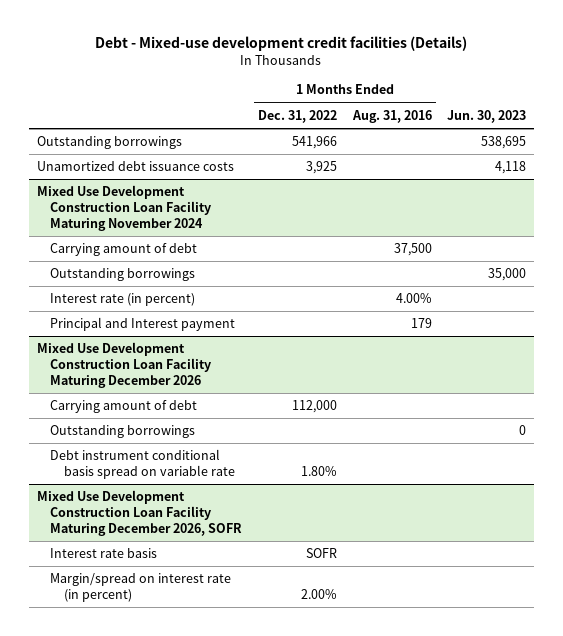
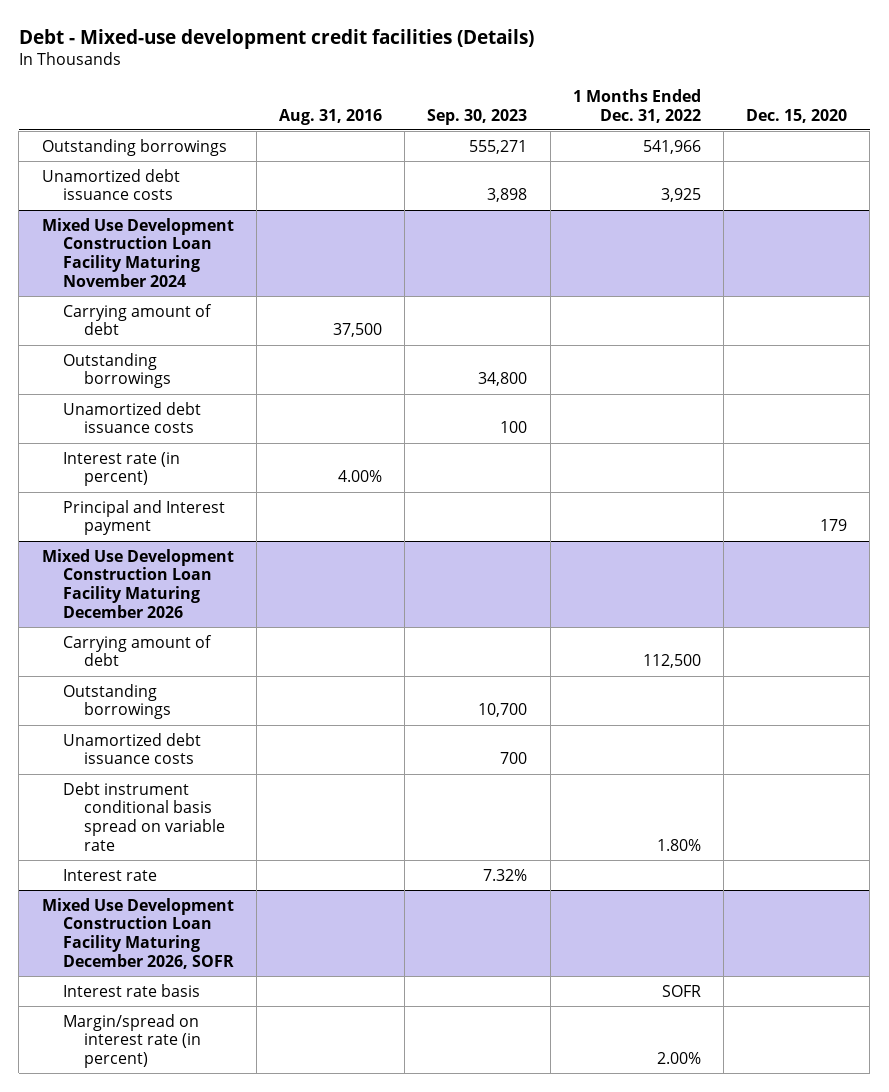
- | 1 Months Ended Dec. 31, 2022 | 1 Months Ended Aug. 31, 2016 | Jun. 30, 2023
+ | Aug. 31, 2016 | Sep. 30, 2023 | 1 Months Ended Dec. 31, 2022 | Dec. 15, 2020
@ Mixed Use Development Construction Loan Facility Maturing November 2024
+ Unamortized debt issuance costs | | 100 | |
@ Mixed Use Development Construction Loan Facility Maturing December 2026
- Carrying amount of debt | 112,000 | |
+ Carrying amount of debt | | | 112,500 |
+ Unamortized debt issuance costs | | 700 | |
+ Interest rate | | 7.32% | |

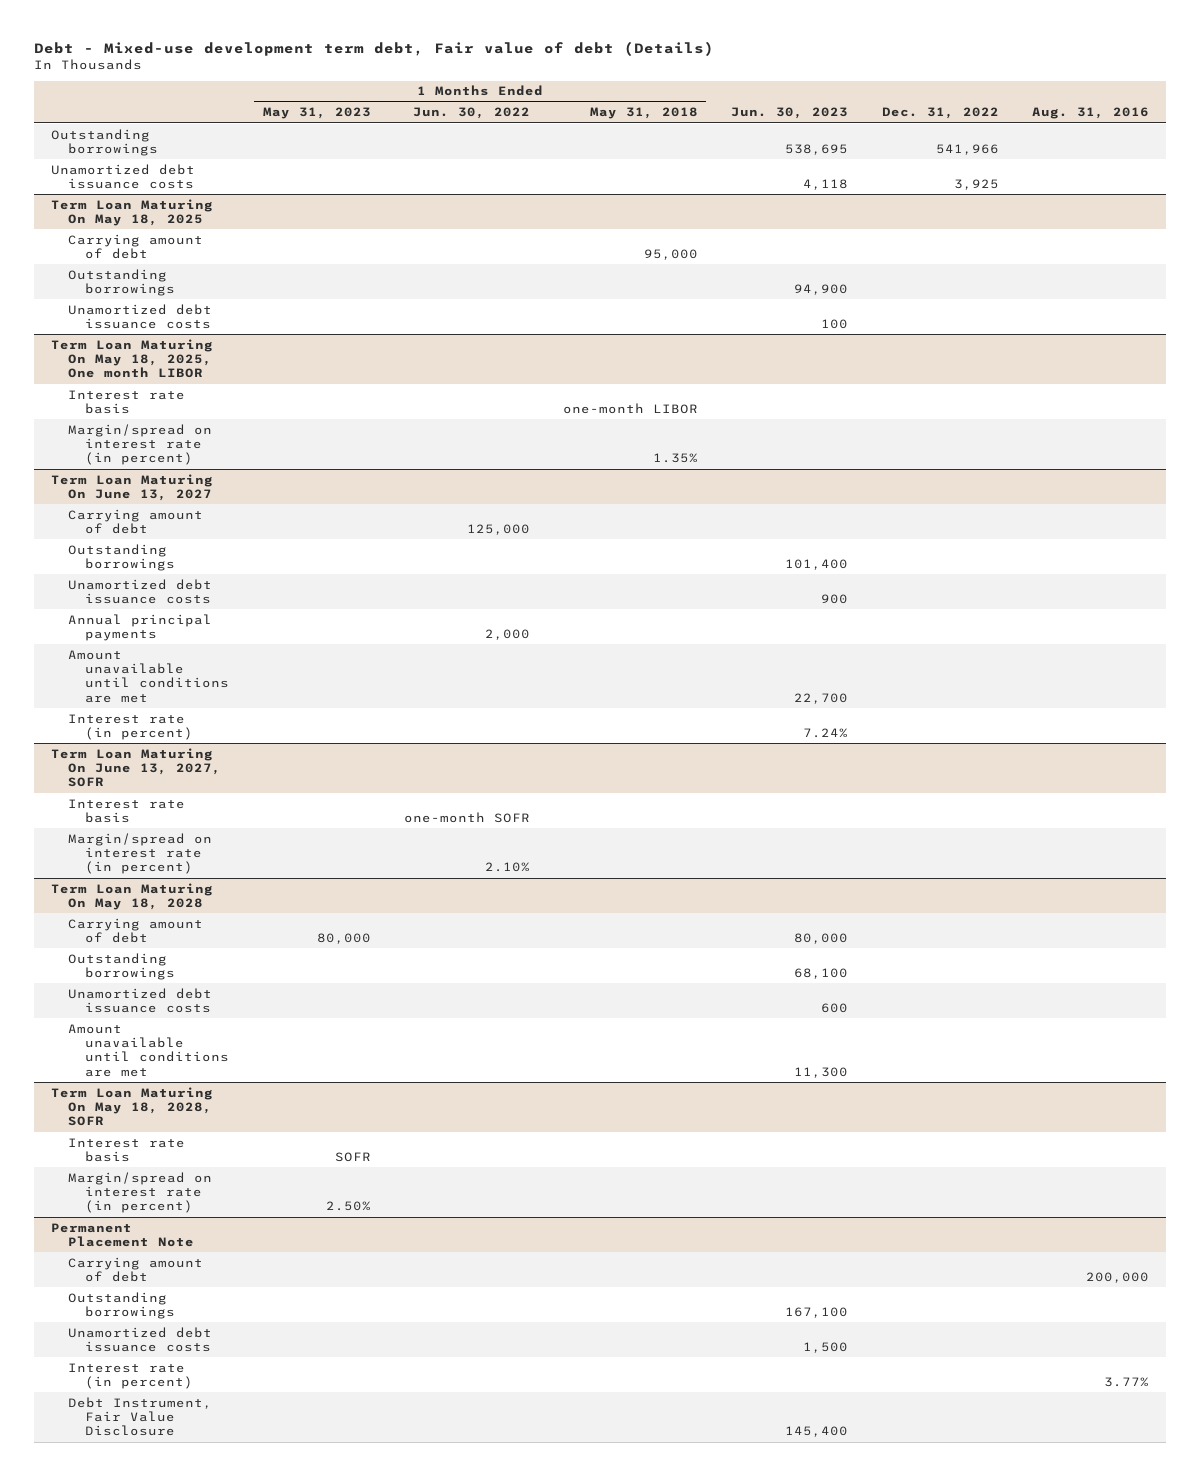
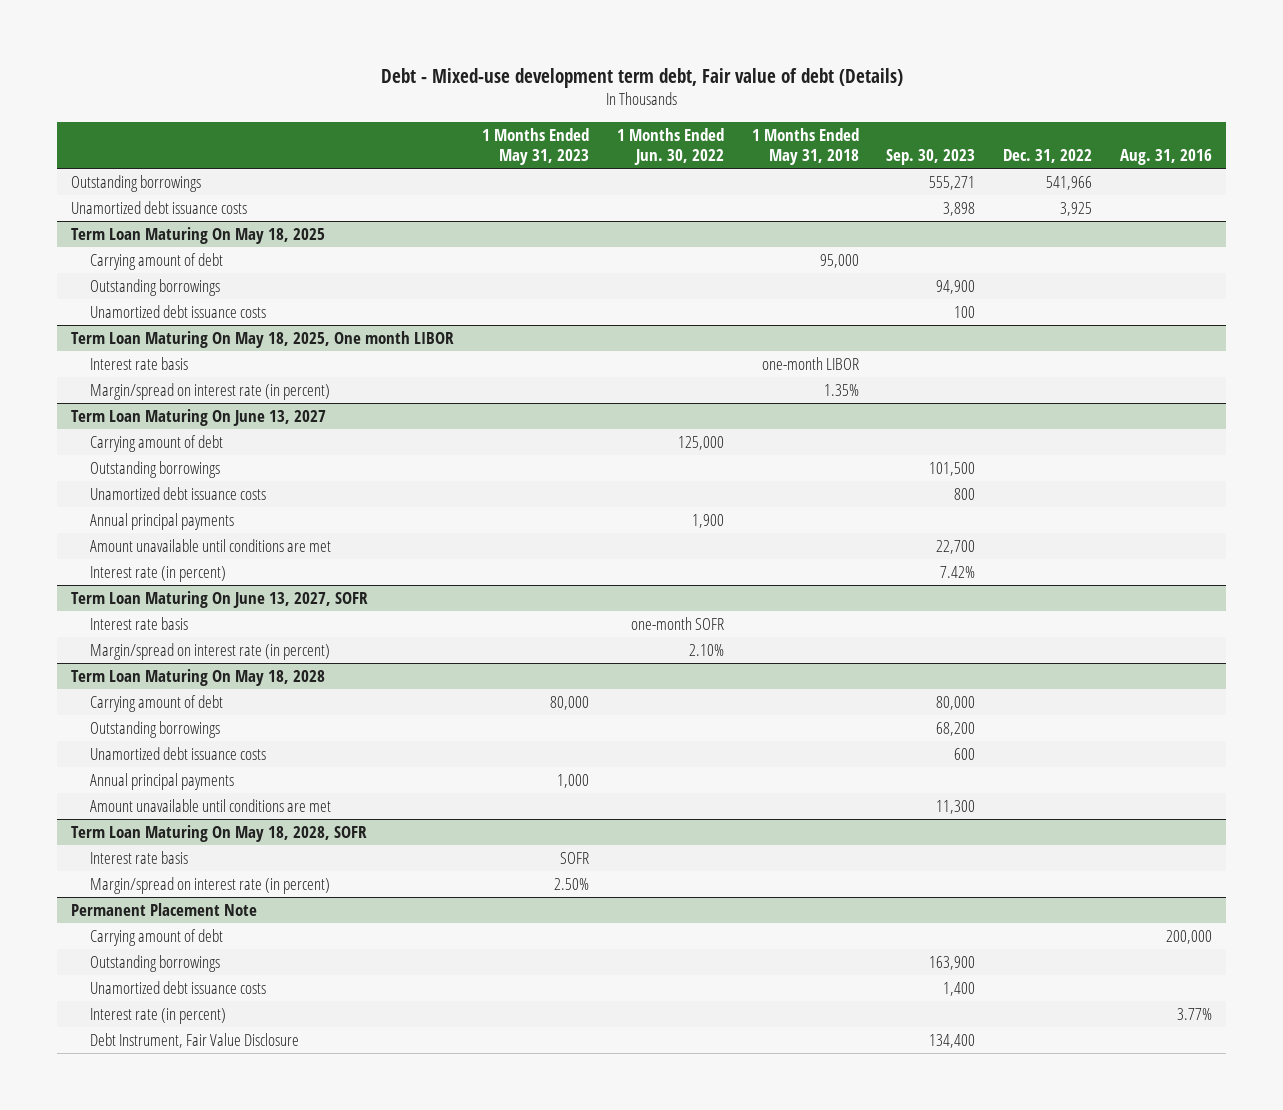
- | 1 Months Ended May 31, 2023 | 1 Months Ended Jun. 30, 2022 | 1 Months Ended May 31, 2018 | Jun. 30, 2023 | Dec. 31, 2022 | Aug. 31, 2016
+ | 1 Months Ended May 31, 2023 | 1 Months Ended Jun. 30, 2022 | 1 Months Ended May 31, 2018 | Sep. 30, 2023 | Dec. 31, 2022 | Aug. 31, 2016
@ Term Loan Maturing On June 13, 2027
- Annual principal payments | | 2,000 | | | |
+ Annual principal payments | | 1,900 | | | |
@ Term Loan Maturing On May 18, 2028
+ Annual principal payments | 1,000 | | | | |

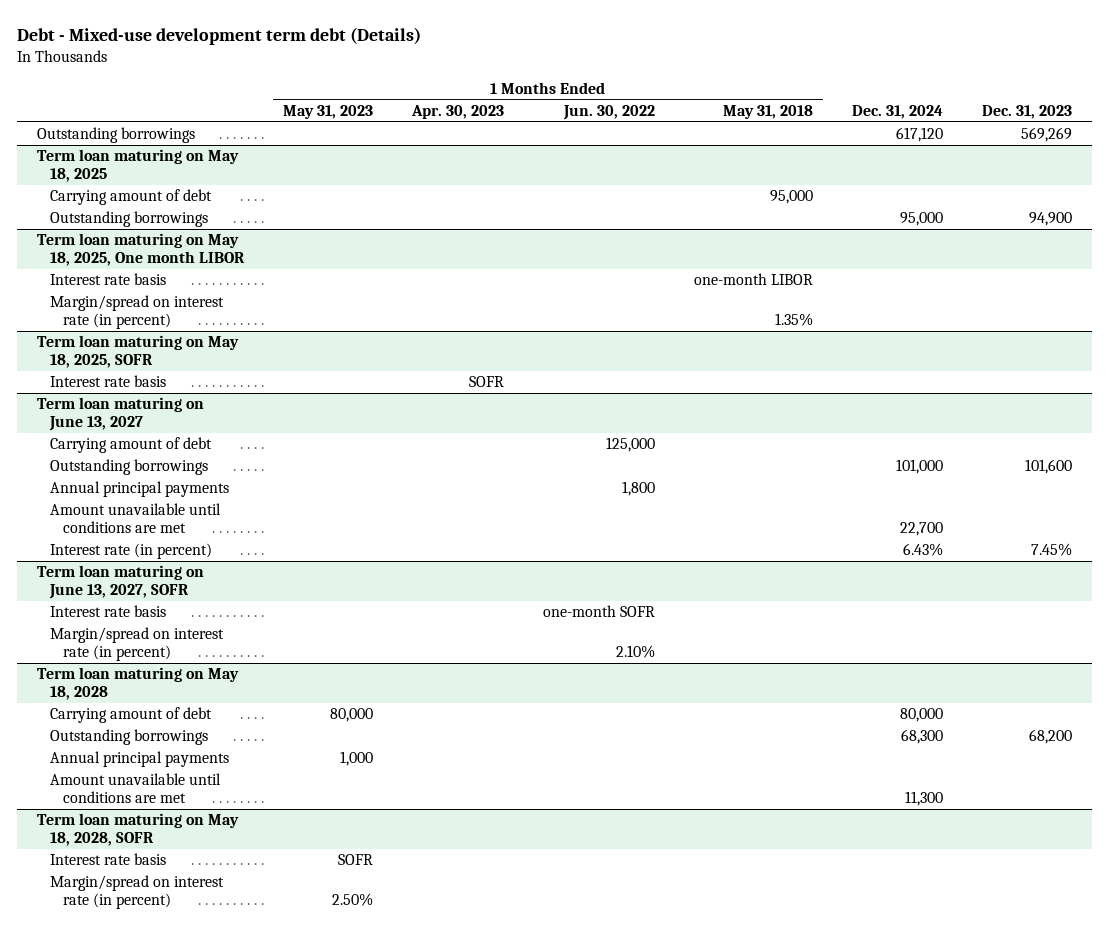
- Debt - Mixed-use development term debt, Fair value of debt (Details)
+ Debt - Mixed-use development term debt (Details)
- | 1 Months Ended May 31, 2023 | 1 Months Ended Jun. 30, 2022 | 1 Months Ended May 31, 2018 | Sep. 30, 2023 | Dec. 31, 2022 | Aug. 31, 2016
+ | 1 Months Ended May 31, 2023 | 1 Months Ended Apr. 30, 2023 | 1 Months Ended Jun. 30, 2022 | 1 Months Ended May 31, 2018 | Dec. 31, 2024 | Dec. 31, 2023
- Unamortized debt issuance costs | | | | 3,898 | 3,925 |
- Term Loan Maturing On May 18, 2025
+ Term loan maturing on May 18, 2025
- Unamortized debt issuance costs | | | | 100 | |
- Term Loan Maturing On May 18, 2025, One month LIBOR
+ Term loan maturing on May 18, 2025, One month LIBOR
- Term Loan Maturing On June 13, 2027
+ Term loan maturing on May 18, 2025, SOFR
+ Interest rate basis | | SOFR | | | |
+ Term loan maturing on June 13, 2027
- Unamortized debt issuance costs | | | | 800 | |
- Annual principal payments | | 1,900 | | | |
+ Annual principal payments | | | 1,800 | | |
- Term Loan Maturing On June 13, 2027, SOFR
+ Term loan maturing on June 13, 2027, SOFR
- Term Loan Maturing On May 18, 2028
+ Term loan maturing on May 18, 2028
- Unamortized debt issuance costs | | | | 600 | |
- Term Loan Maturing On May 18, 2028, SOFR
+ Term loan maturing on May 18, 2028, SOFR
- Permanent Placement Note
- Carrying amount of debt | | | | | | 200,000
- Outstanding borrowings | | | | 163,900 | |
- Unamortized debt issuance costs | | | | 1,400 | |
- Interest rate (in percent) | | | | | | 3.77%
- Debt Instrument, Fair Value Disclosure | | | | 134,400 | |

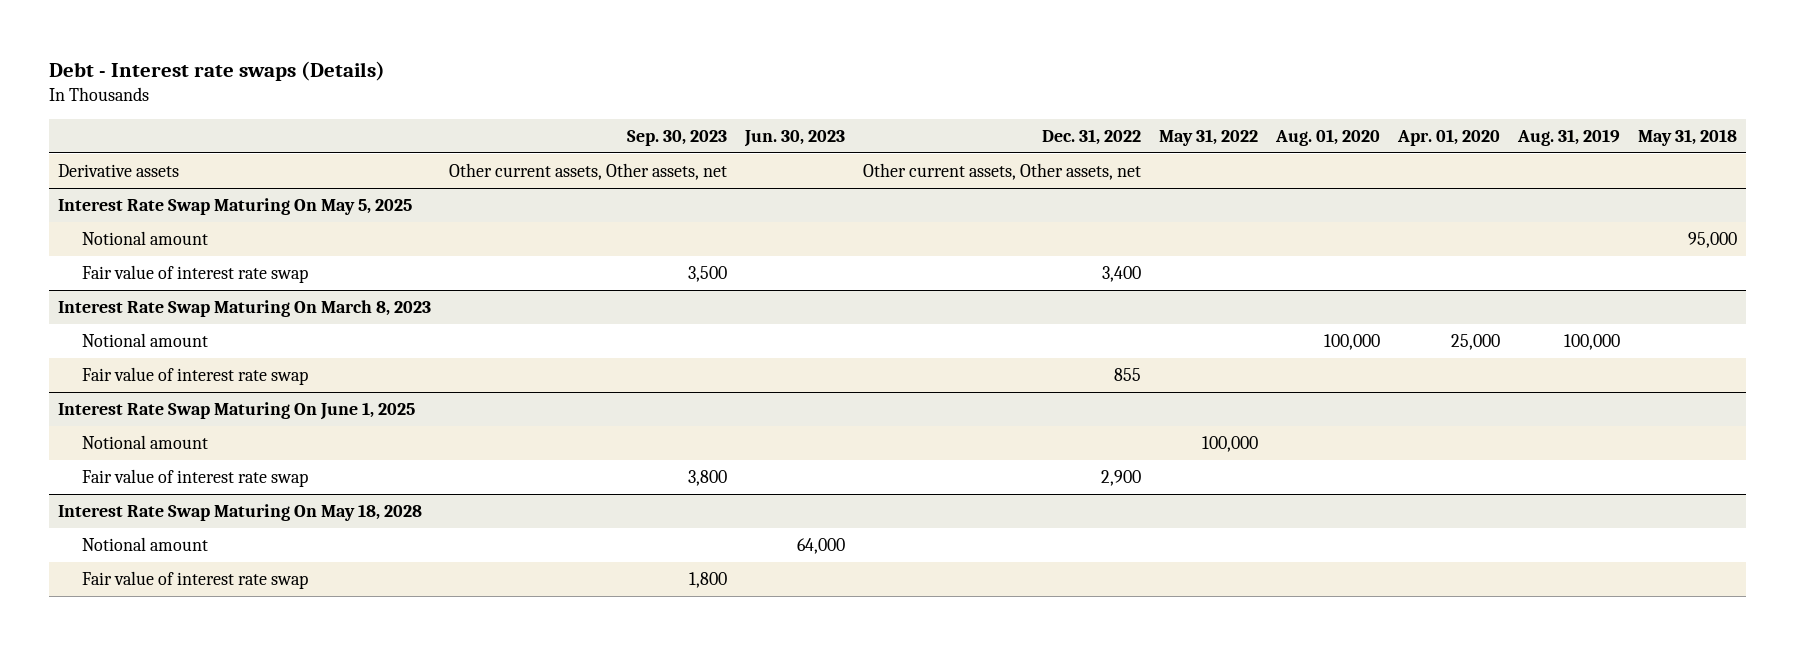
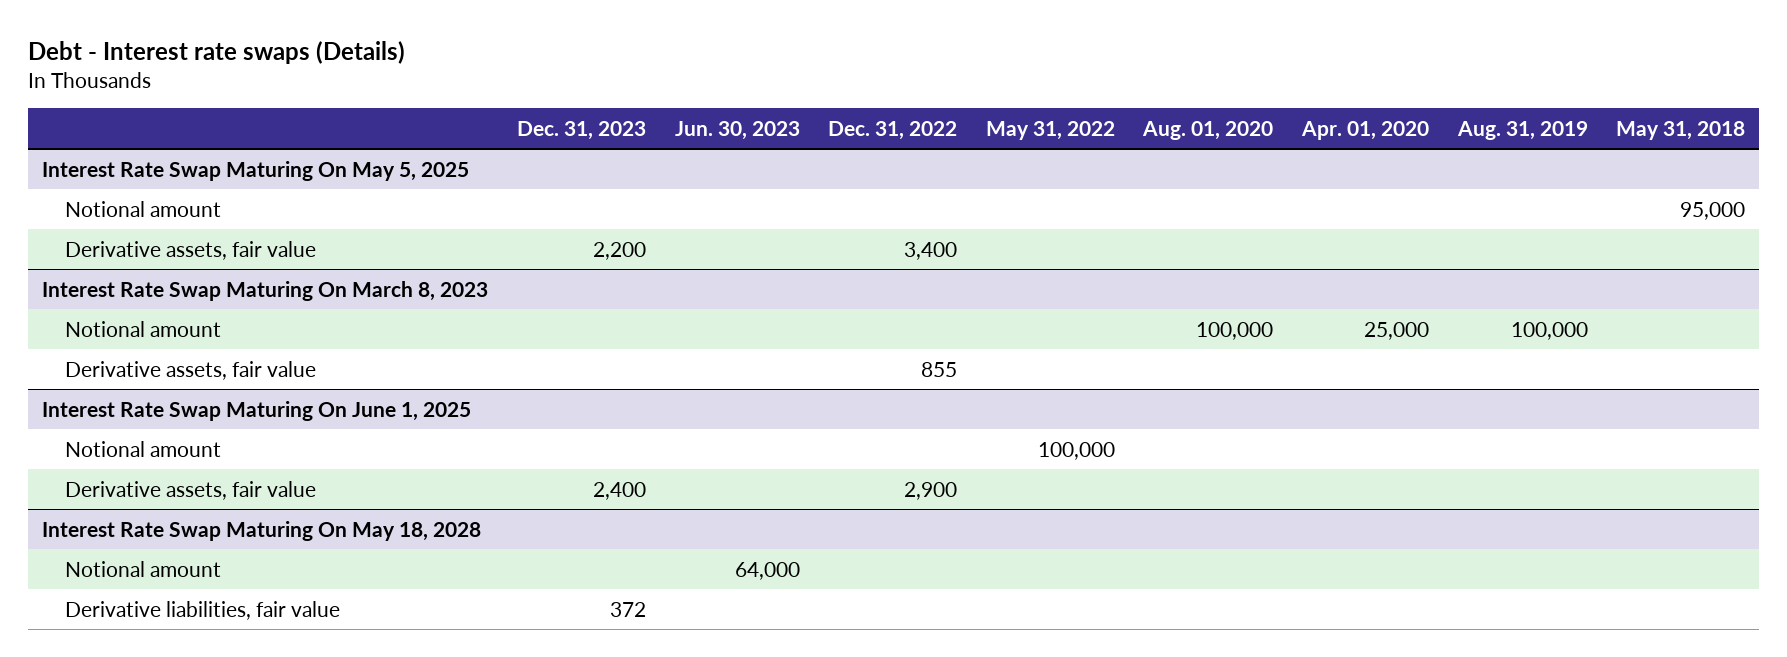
- | Sep. 30, 2023 | Jun. 30, 2023 | Dec. 31, 2022 | May 31, 2022 | Aug. 01, 2020 | Apr. 01, 2020 | Aug. 31, 2019 | May 31, 2018
+ | Dec. 31, 2023 | Jun. 30, 2023 | Dec. 31, 2022 | May 31, 2022 | Aug. 01, 2020 | Apr. 01, 2020 | Aug. 31, 2019 | May 31, 2018
- Derivative assets | Other current assets, Other assets, net | | Other current assets, Other assets, net | | | | |
@ Interest Rate Swap Maturing On May 5, 2025
- Fair value of interest rate swap | 3,500 | | 3,400 | | | | |
+ Derivative assets, fair value | 2,200 | | 3,400 | | | | |
@ Interest Rate Swap Maturing On March 8, 2023
- Fair value of interest rate swap | | | 855 | | | | |
+ Derivative assets, fair value | | | 855 | | | | |
@ Interest Rate Swap Maturing On June 1, 2025
- Fair value of interest rate swap | 3,800 | | 2,900 | | | | |
+ Derivative assets, fair value | 2,400 | | 2,900 | | | | |
@ Interest Rate Swap Maturing On May 18, 2028
- Fair value of interest rate swap | 1,800 | | | | | | |
+ Derivative liabilities, fair value | 372 | | | | | | |

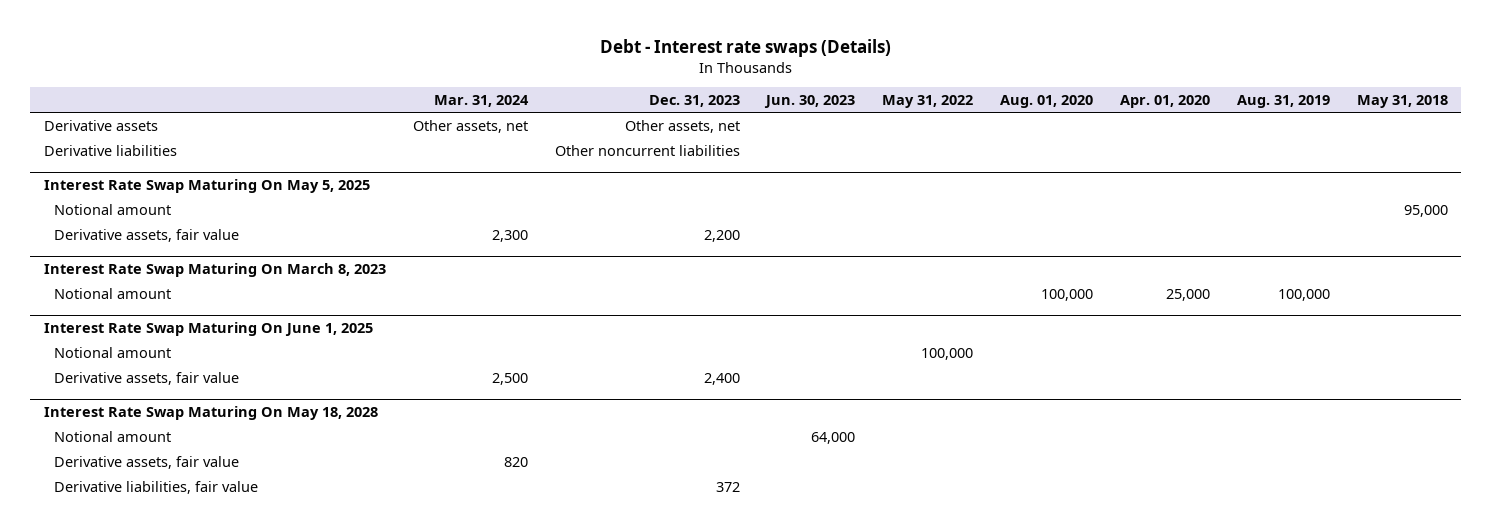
- | Dec. 31, 2023 | Jun. 30, 2023 | Dec. 31, 2022 | May 31, 2022 | Aug. 01, 2020 | Apr. 01, 2020 | Aug. 31, 2019 | May 31, 2018
+ | Mar. 31, 2024 | Dec. 31, 2023 | Jun. 30, 2023 | May 31, 2022 | Aug. 01, 2020 | Apr. 01, 2020 | Aug. 31, 2019 | May 31, 2018
+ Derivative assets | Other assets, net | Other assets, net | | | | | |
+ Derivative liabilities | | Other noncurrent liabilities | | | | | |
@ Interest Rate Swap Maturing On March 8, 2023
- Derivative assets, fair value | | | 855 | | | | |
@ Interest Rate Swap Maturing On May 18, 2028
+ Derivative assets, fair value | 820 | | | | | | |

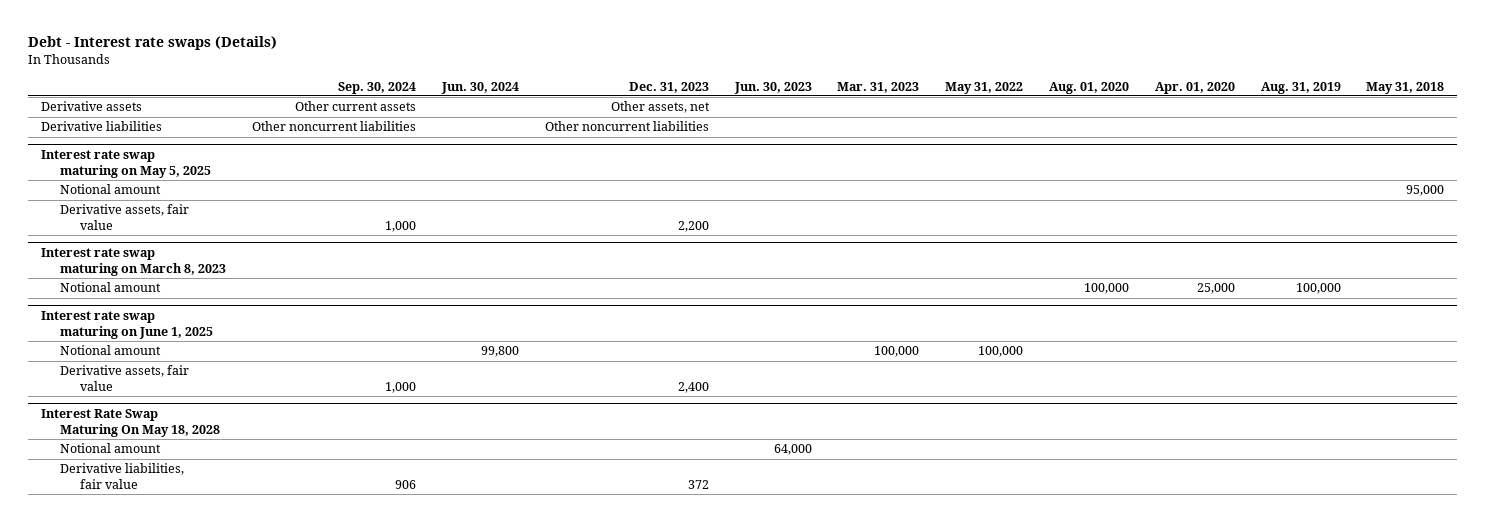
- | Mar. 31, 2024 | Dec. 31, 2023 | Jun. 30, 2023 | May 31, 2022 | Aug. 01, 2020 | Apr. 01, 2020 | Aug. 31, 2019 | May 31, 2018
+ | Sep. 30, 2024 | Jun. 30, 2024 | Dec. 31, 2023 | Jun. 30, 2023 | Mar. 31, 2023 | May 31, 2022 | Aug. 01, 2020 | Apr. 01, 2020 | Aug. 31, 2019 | May 31, 2018
- Interest Rate Swap Maturing On May 5, 2025
+ Interest rate swap maturing on May 5, 2025
- Interest Rate Swap Maturing On March 8, 2023
+ Interest rate swap maturing on March 8, 2023
- Interest Rate Swap Maturing On June 1, 2025
+ Interest rate swap maturing on June 1, 2025
@ Interest Rate Swap Maturing On May 18, 2028
- Derivative assets, fair value | 820 | | | | | | |

